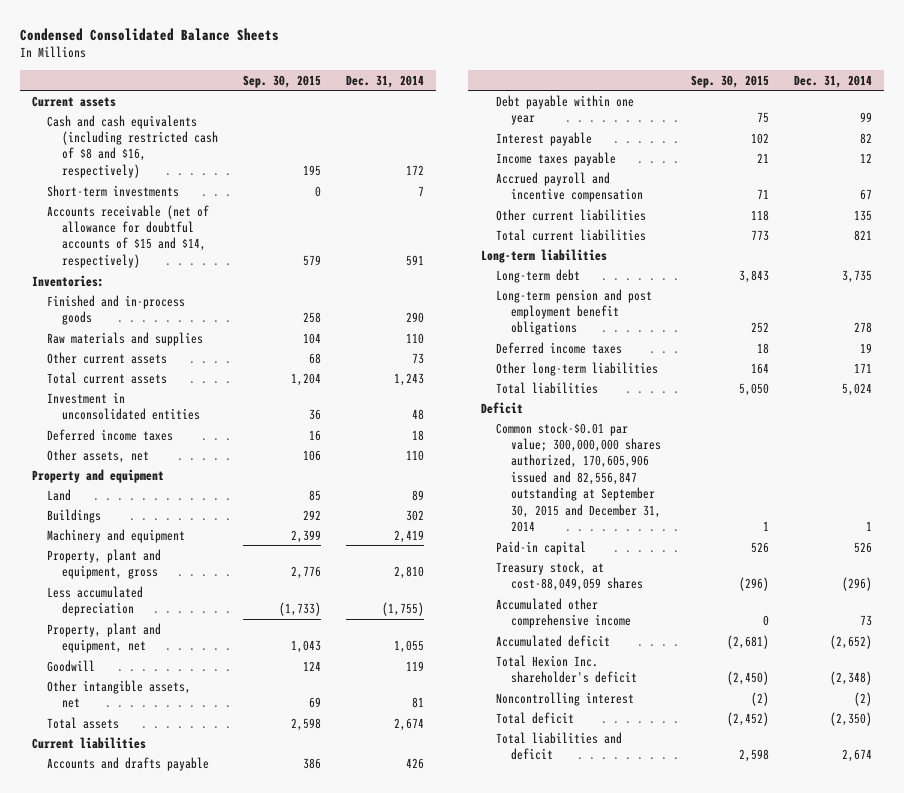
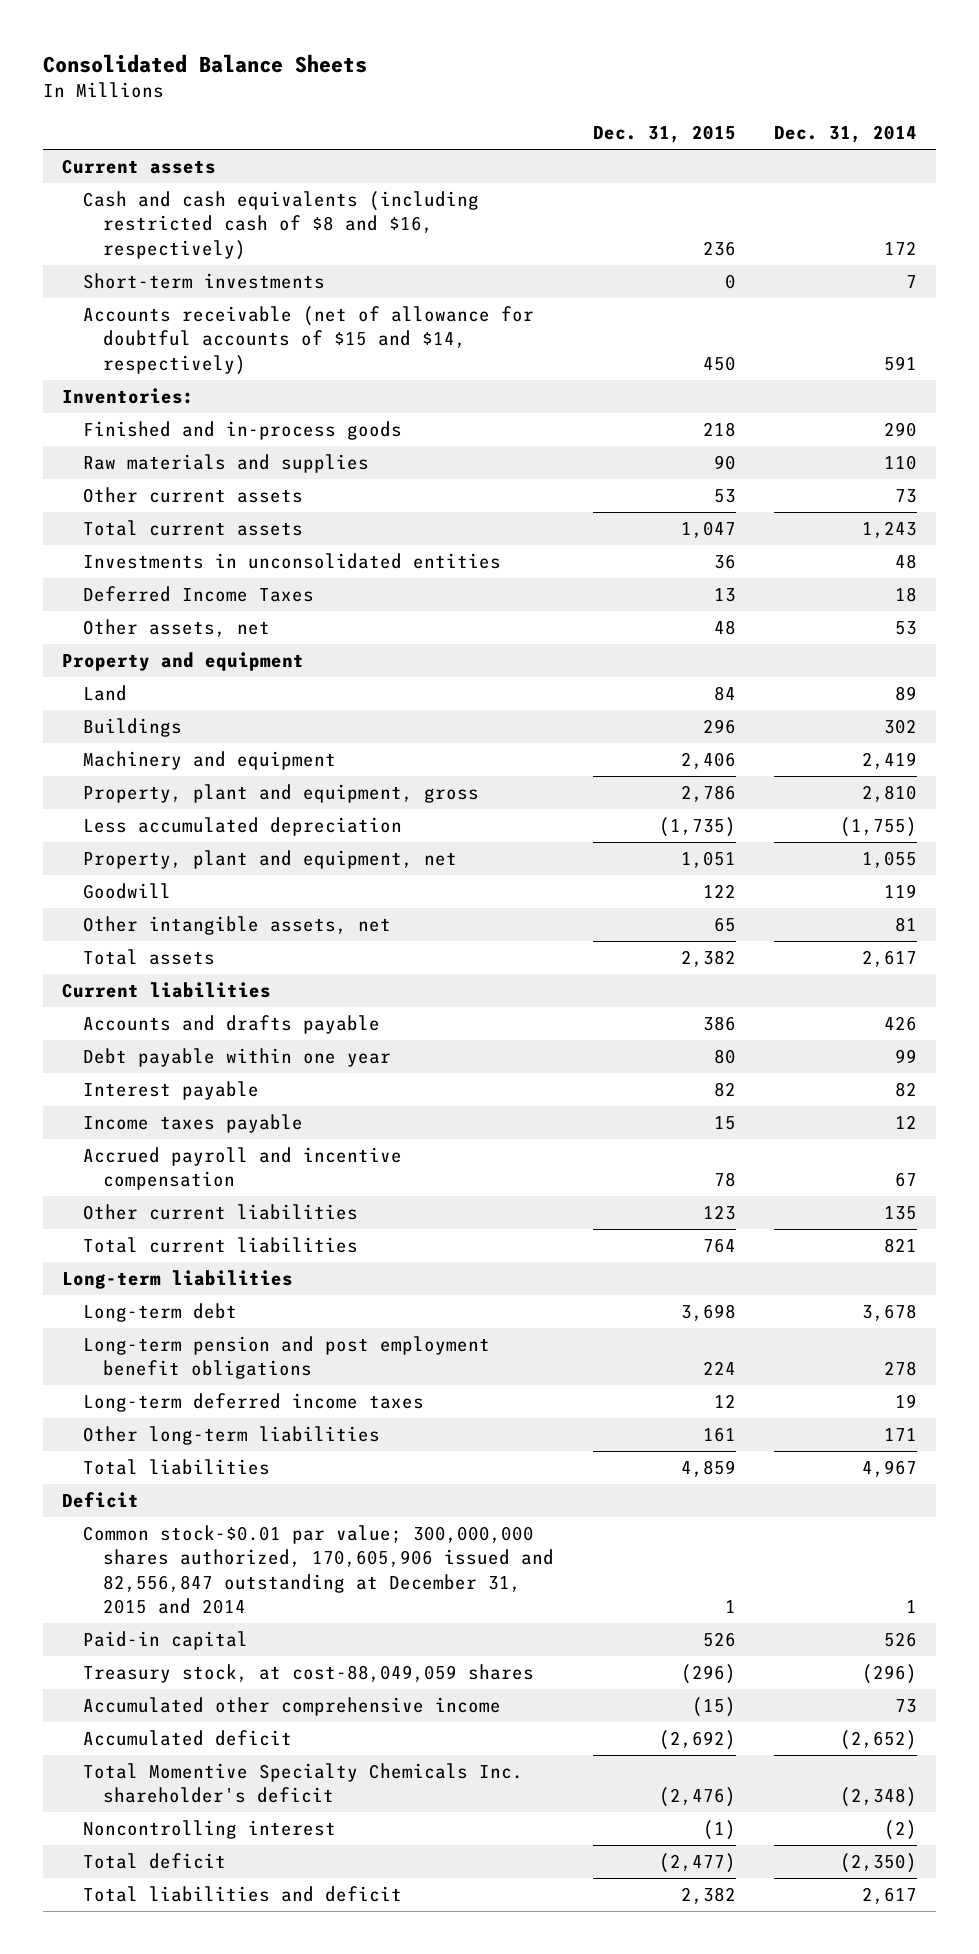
- Condensed Consolidated Balance Sheets
+ Consolidated Balance Sheets
- | Sep. 30, 2015 | Dec. 31, 2014
+ | Dec. 31, 2015 | Dec. 31, 2014
- Investment in unconsolidated entities | 36 | 48
- Deferred income taxes | 16 | 18
- Other assets, net | 106 | 110
+ Investments in unconsolidated entities | 36 | 48
+ Deferred Income Taxes | 13 | 18
+ Other assets, net | 48 | 53
- Total assets | 2,598 | 2,674
+ Total assets | 2,382 | 2,617
- Long-term debt | 3,843 | 3,735
+ Long-term debt | 3,698 | 3,678
- Deferred income taxes | 18 | 19
+ Long-term deferred income taxes | 12 | 19
- Total liabilities | 5,050 | 5,024
+ Total liabilities | 4,859 | 4,967
- Common stock-$0.01 par value; 300,000,000 shares authorized, 170,605,906 issued and 82,556,847 outstanding at September 30, 2015 and December 31, 2014 | 1 | 1
+ Common stock-$0.01 par value; 300,000,000 shares authorized, 170,605,906 issued and 82,556,847 outstanding at December 31, 2015 and 2014 | 1 | 1
- Total Hexion Inc. shareholder's deficit | (2,450) | (2,348)
+ Total Momentive Specialty Chemicals Inc. shareholder's deficit | (2,476) | (2,348)
- Total liabilities and deficit | 2,598 | 2,674
+ Total liabilities and deficit | 2,382 | 2,617

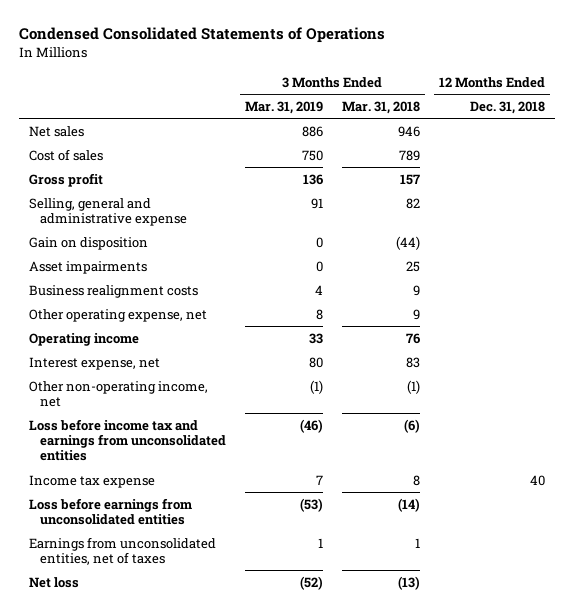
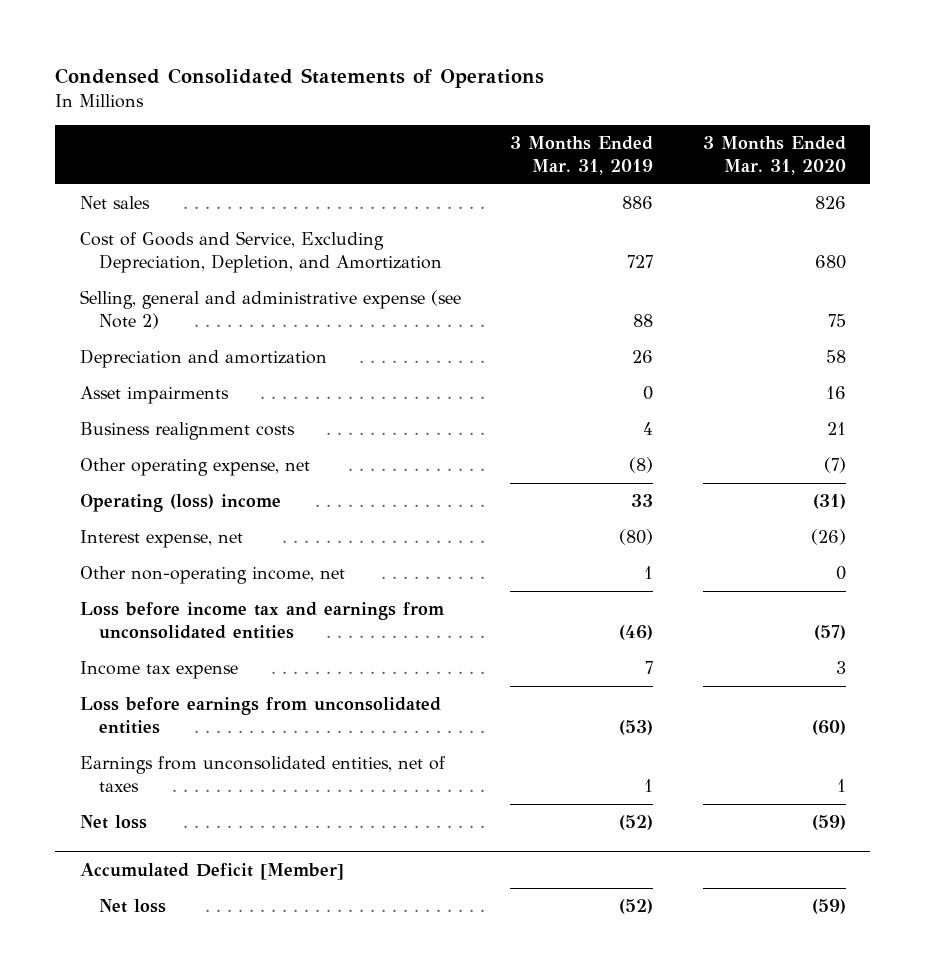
- | 3 Months Ended Mar. 31, 2019 | 3 Months Ended Mar. 31, 2018 | 12 Months Ended Dec. 31, 2018
+ | 3 Months Ended Mar. 31, 2019 | 3 Months Ended Mar. 31, 2020
- Cost of sales | 750 | 789 |
- Gross profit | 136 | 157 |
- Selling, general and administrative expense | 91 | 82 |
- Gain on disposition | 0 | (44) |
+ Cost of Goods and Service, Excluding Depreciation, Depletion, and Amortization | 727 | 680
+ Selling, general and administrative expense (see Note 2) | 88 | 75
+ Depreciation and amortization | 26 | 58
- Other operating expense, net | 8 | 9 |
- Operating income | 33 | 76 |
- Interest expense, net | 80 | 83 |
- Other non-operating income, net | (1) | (1) |
+ Other operating expense, net | (8) | (7)
+ Operating (loss) income | 33 | (31)
+ Interest expense, net | (80) | (26)
+ Other non-operating income, net | 1 | 0
+ Accumulated Deficit [Member]
+ Net loss | (52) | (59)

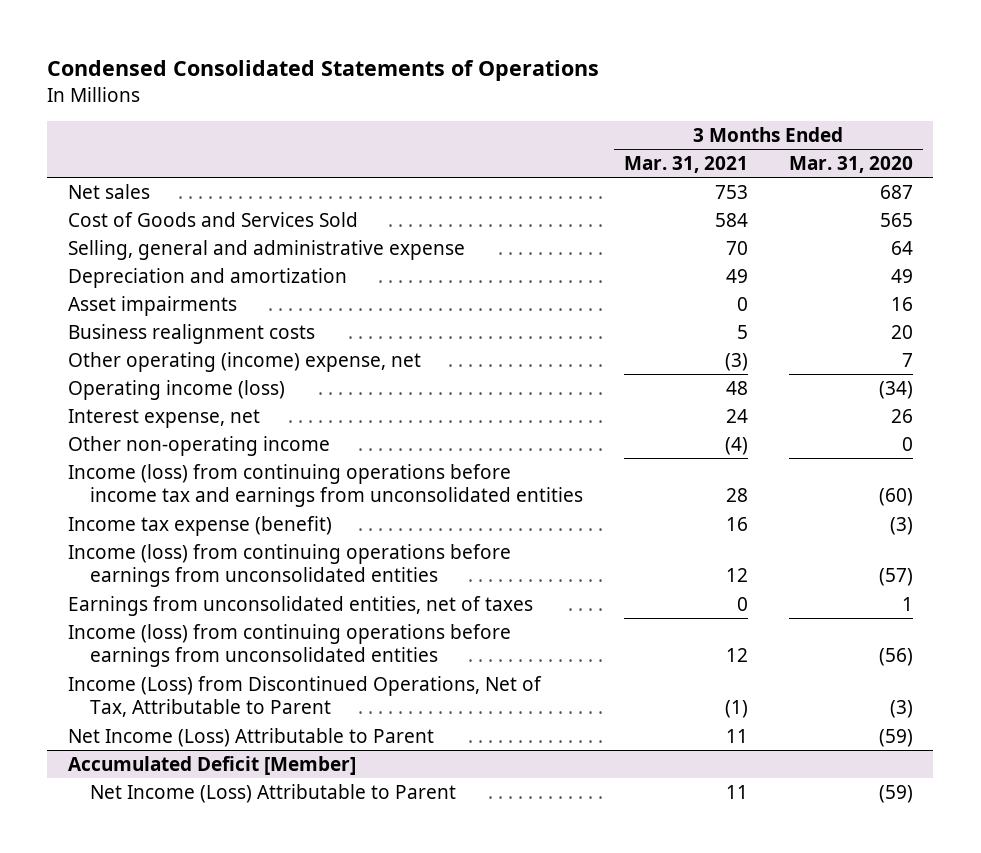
- | 3 Months Ended Mar. 31, 2019 | 3 Months Ended Mar. 31, 2020
+ | 3 Months Ended Mar. 31, 2021 | 3 Months Ended Mar. 31, 2020
- Net sales | 886 | 826
- Cost of Goods and Service, Excluding Depreciation, Depletion, and Amortization | 727 | 680
- Selling, general and administrative expense (see Note 2) | 88 | 75
- Depreciation and amortization | 26 | 58
+ Net sales | 753 | 687
+ Cost of Goods and Services Sold | 584 | 565
+ Selling, general and administrative expense | 70 | 64
+ Depreciation and amortization | 49 | 49
- Business realignment costs | 4 | 21
- Other operating expense, net | (8) | (7)
- Operating (loss) income | 33 | (31)
- Interest expense, net | (80) | (26)
- Other non-operating income, net | 1 | 0
- Loss before income tax and earnings from unconsolidated entities | (46) | (57)
- Income tax expense | 7 | 3
- Loss before earnings from unconsolidated entities | (53) | (60)
+ Business realignment costs | 5 | 20
+ Other operating (income) expense, net | (3) | 7
+ Operating income (loss) | 48 | (34)
+ Interest expense, net | 24 | 26
+ Other non-operating income | (4) | 0
+ Income (loss) from continuing operations before income tax and earnings from unconsolidated entities | 28 | (60)
+ Income tax expense (benefit) | 16 | (3)
+ Income (loss) from continuing operations before earnings from unconsolidated entities | 12 | (57)
- Net loss | (52) | (59)
+ Income (loss) from continuing operations before earnings from unconsolidated entities | 12 | (56)
+ Income (Loss) from Discontinued Operations, Net of Tax, Attributable to Parent | (1) | (3)
+ Net Income (Loss) Attributable to Parent | 11 | (59)
@ Accumulated Deficit [Member]
- Net loss | (52) | (59)
+ Net Income (Loss) Attributable to Parent | 11 | (59)

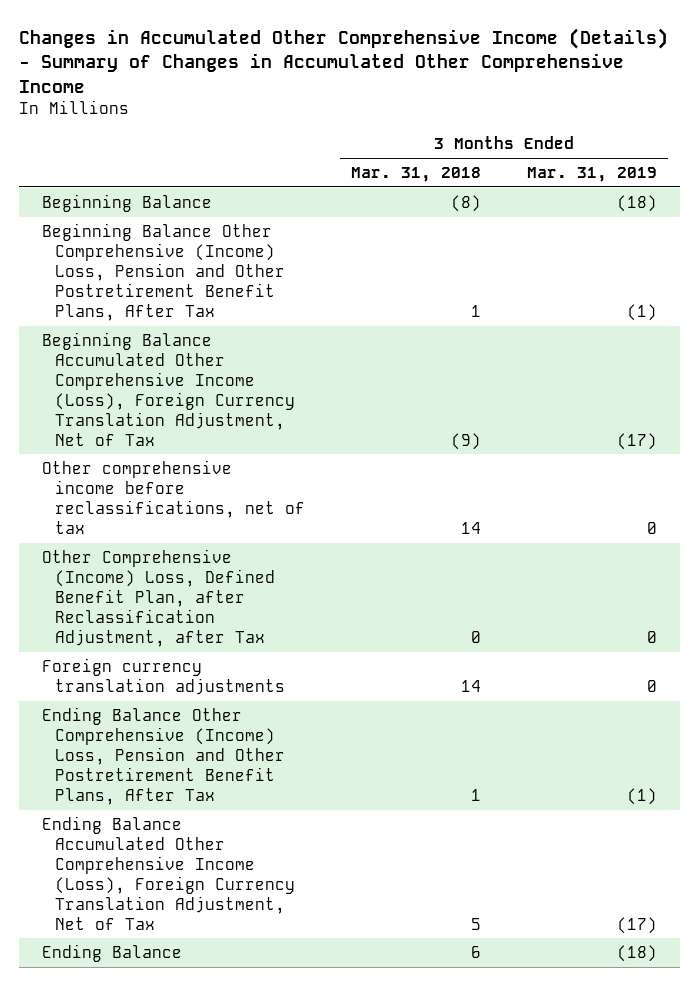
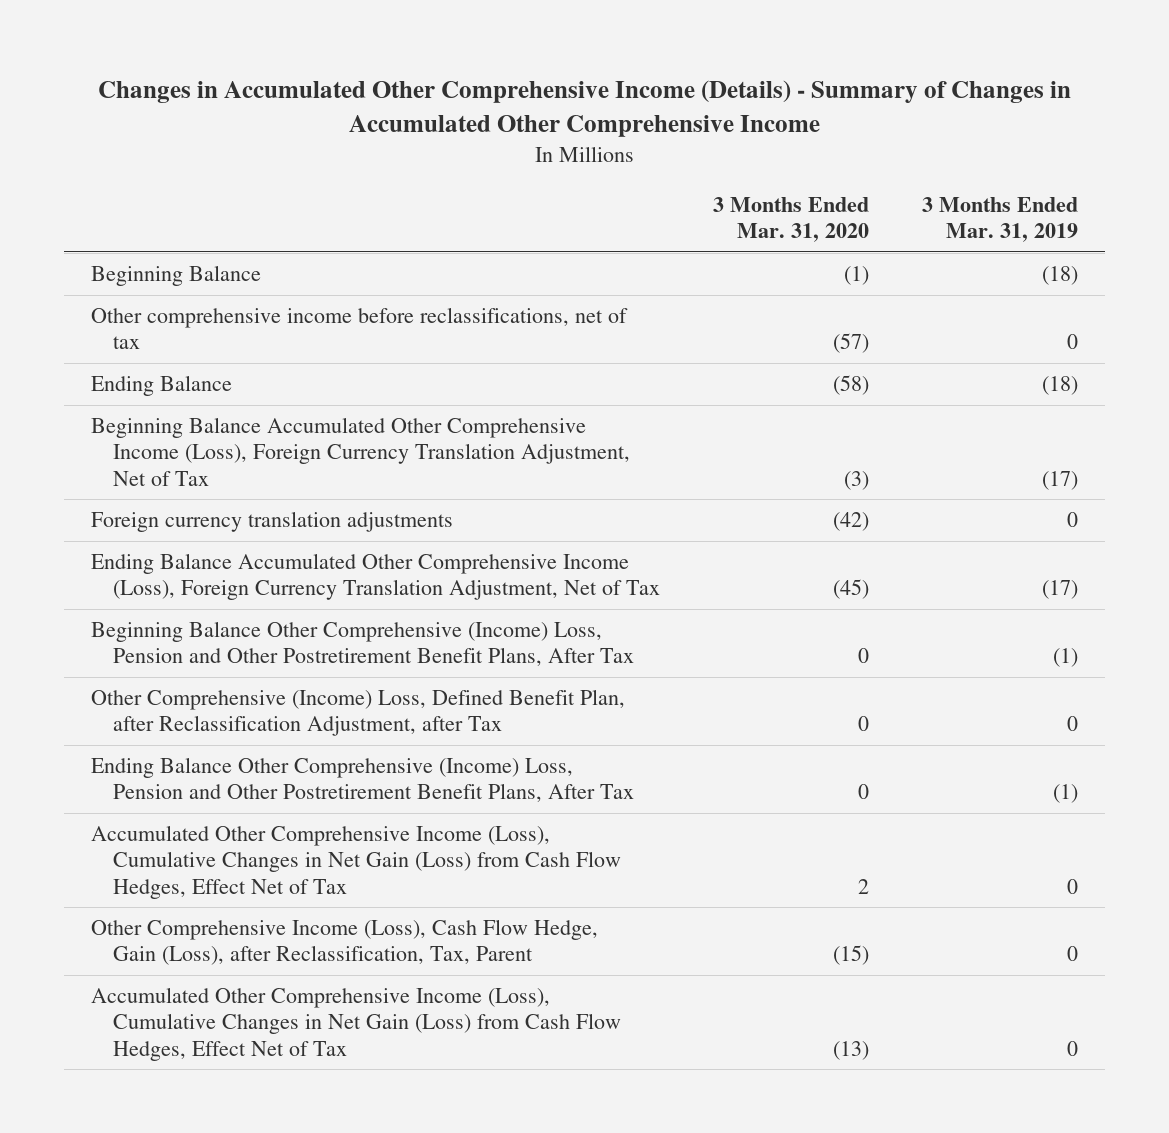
- | 3 Months Ended Mar. 31, 2018 | 3 Months Ended Mar. 31, 2019
+ | 3 Months Ended Mar. 31, 2020 | 3 Months Ended Mar. 31, 2019
moved up: Ending Balance | (58) | (18)
moved down: Beginning Balance Accumulated Other Comprehensive Income (Loss), Foreign Currency Translation Adjustment, Net of Tax | (3) | (17)
moved down: Beginning Balance Other Comprehensive (Income) Loss, Pension and Other Postretirement Benefit Plans, After Tax | 0 | (1)
moved down: Other Comprehensive (Income) Loss, Defined Benefit Plan, after Reclassification Adjustment, after Tax | 0 | 0
moved down: Ending Balance Other Comprehensive (Income) Loss, Pension and Other Postretirement Benefit Plans, After Tax | 0 | (1)
+ Accumulated Other Comprehensive Income (Loss), Cumulative Changes in Net Gain (Loss) from Cash Flow Hedges, Effect Net of Tax | 2 | 0
+ Other Comprehensive Income (Loss), Cash Flow Hedge, Gain (Loss), after Reclassification, Tax, Parent | (15) | 0
+ Accumulated Other Comprehensive Income (Loss), Cumulative Changes in Net Gain (Loss) from Cash Flow Hedges, Effect Net of Tax | (13) | 0

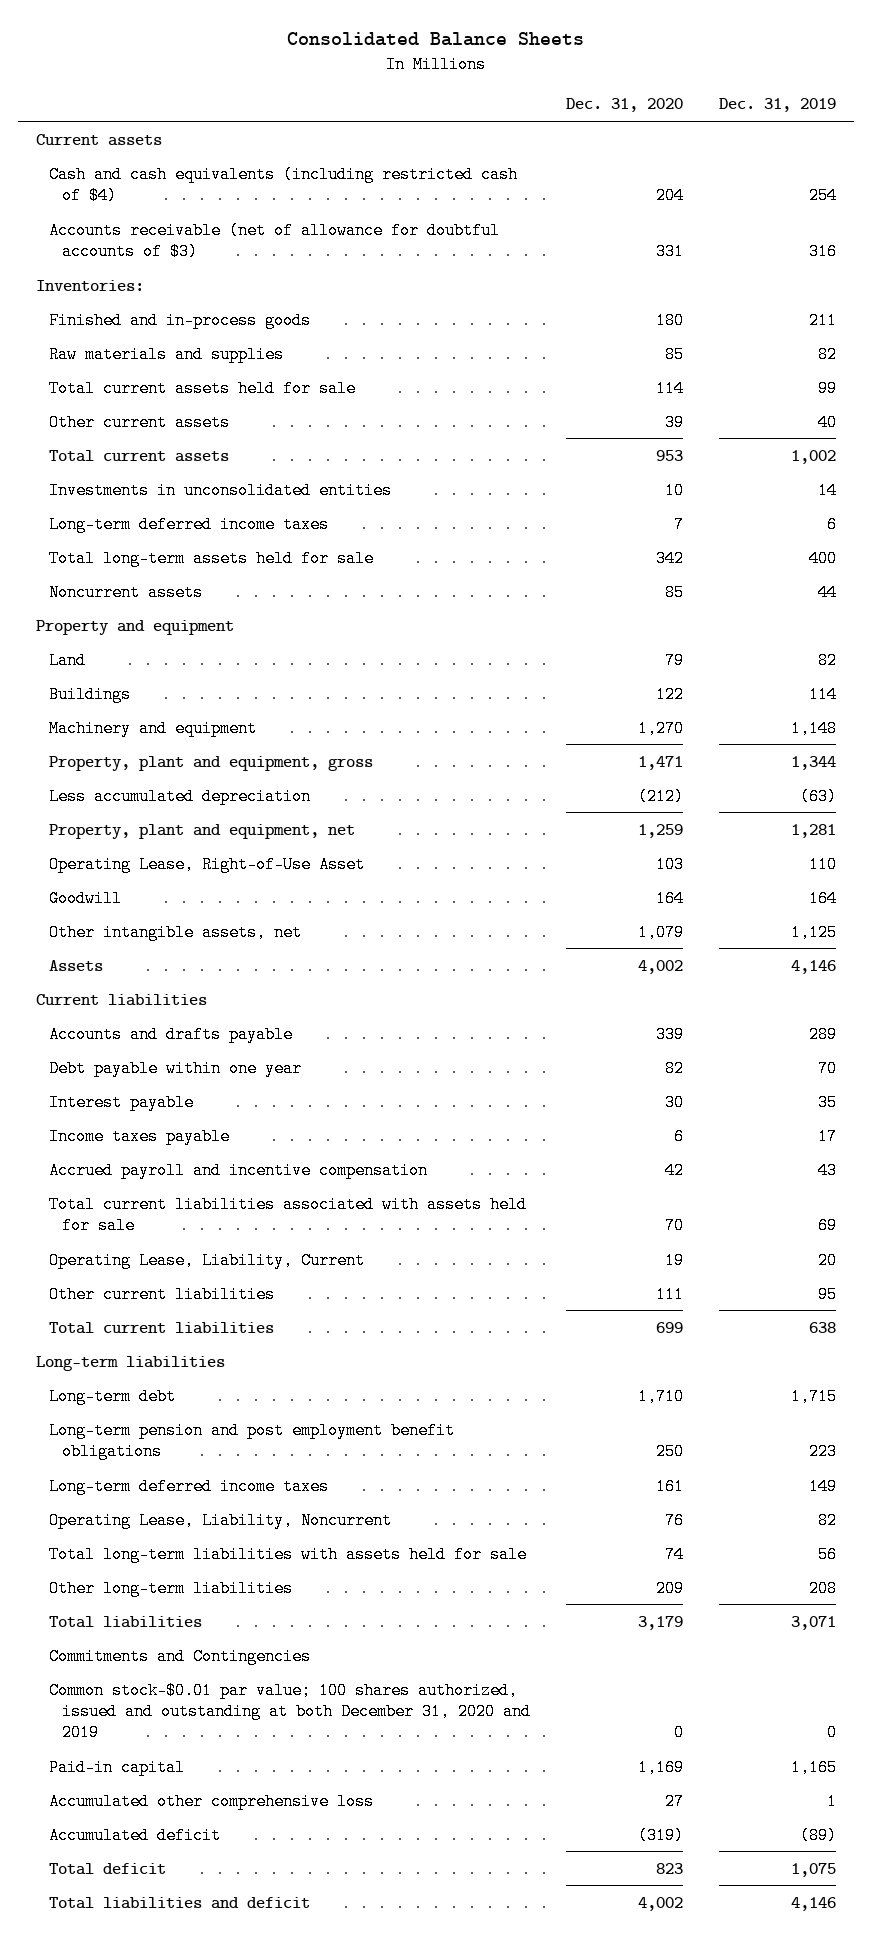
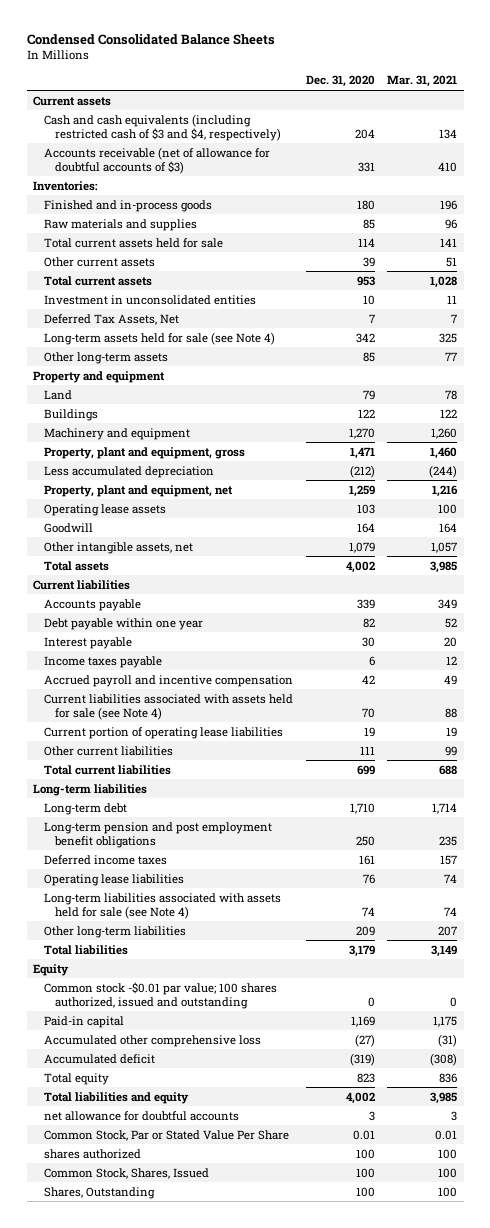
- Consolidated Balance Sheets
+ Condensed Consolidated Balance Sheets
- | Dec. 31, 2020 | Dec. 31, 2019
+ | Dec. 31, 2020 | Mar. 31, 2021
- Cash and cash equivalents (including restricted cash of $4) | 204 | 254
+ Cash and cash equivalents (including restricted cash of $3 and $4, respectively) | 204 | 134
- Investments in unconsolidated entities | 10 | 14
- Long-term deferred income taxes | 7 | 6
- Total long-term assets held for sale | 342 | 400
- Noncurrent assets | 85 | 44
+ Investment in unconsolidated entities | 10 | 11
+ Deferred Tax Assets, Net | 7 | 7
+ Long-term assets held for sale (see Note 4) | 342 | 325
+ Other long-term assets | 85 | 77
- Operating Lease, Right-of-Use Asset | 103 | 110
+ Operating lease assets | 103 | 100
- Assets | 4,002 | 4,146
+ Total assets | 4,002 | 3,985
- Accounts and drafts payable | 339 | 289
+ Accounts payable | 339 | 349
- Total current liabilities associated with assets held for sale | 70 | 69
- Operating Lease, Liability, Current | 19 | 20
+ Current liabilities associated with assets held for sale (see Note 4) | 70 | 88
+ Current portion of operating lease liabilities | 19 | 19
- Long-term deferred income taxes | 161 | 149
- Operating Lease, Liability, Noncurrent | 76 | 82
- Total long-term liabilities with assets held for sale | 74 | 56
+ Deferred income taxes | 161 | 157
+ Operating lease liabilities | 76 | 74
+ Long-term liabilities associated with assets held for sale (see Note 4) | 74 | 74
- Commitments and Contingencies
- Common stock-$0.01 par value; 100 shares authorized, issued and outstanding at both December 31, 2020 and 2019 | 0 | 0
+ Equity
+ Common stock -$0.01 par value; 100 shares authorized, issued and outstanding | 0 | 0
- Accumulated other comprehensive loss | 27 | 1
+ Accumulated other comprehensive loss | (27) | (31)
- Total deficit | 823 | 1,075
- Total liabilities and deficit | 4,002 | 4,146
+ Total equity | 823 | 836
+ Total liabilities and equity | 4,002 | 3,985
+ net allowance for doubtful accounts | 3 | 3
+ Common Stock, Par or Stated Value Per Share | 0.01 | 0.01
+ shares authorized | 100 | 100
+ Common Stock, Shares, Issued | 100 | 100
+ Shares, Outstanding | 100 | 100

